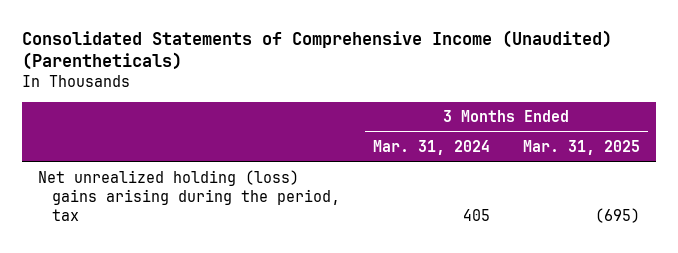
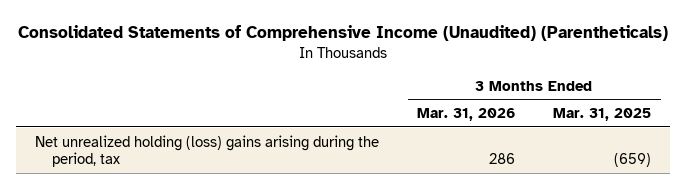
- | 3 Months Ended Mar. 31, 2024 | 3 Months Ended Mar. 31, 2025
+ | 3 Months Ended Mar. 31, 2026 | 3 Months Ended Mar. 31, 2025
- Net unrealized holding (loss) gains arising during the period, tax | 405 | (695)
+ Net unrealized holding (loss) gains arising during the period, tax | 286 | (659)

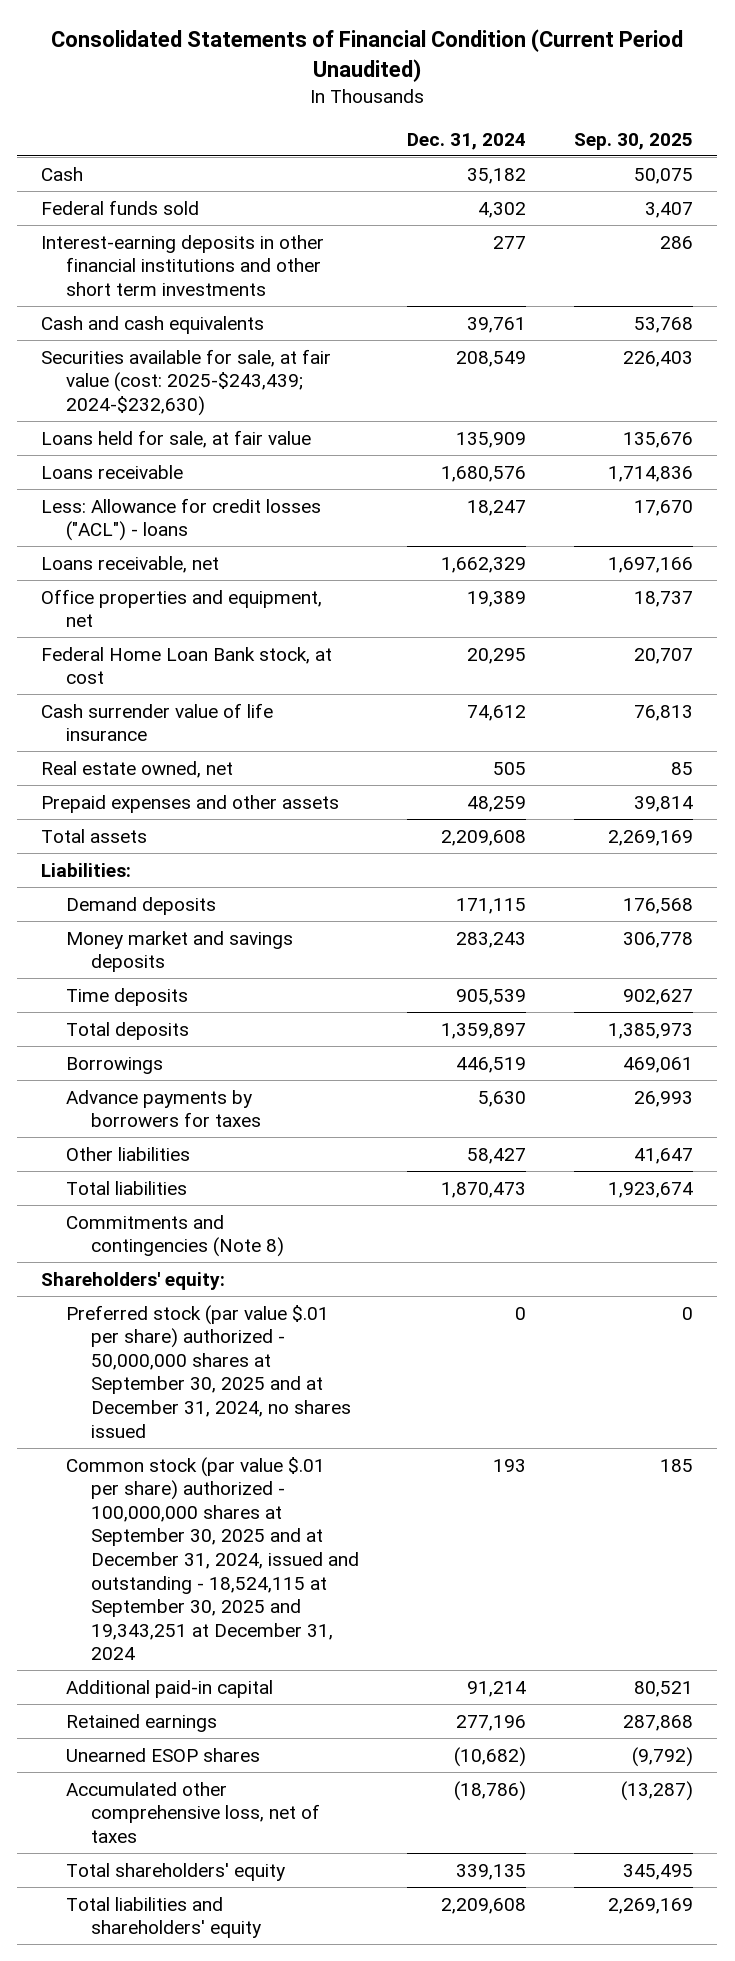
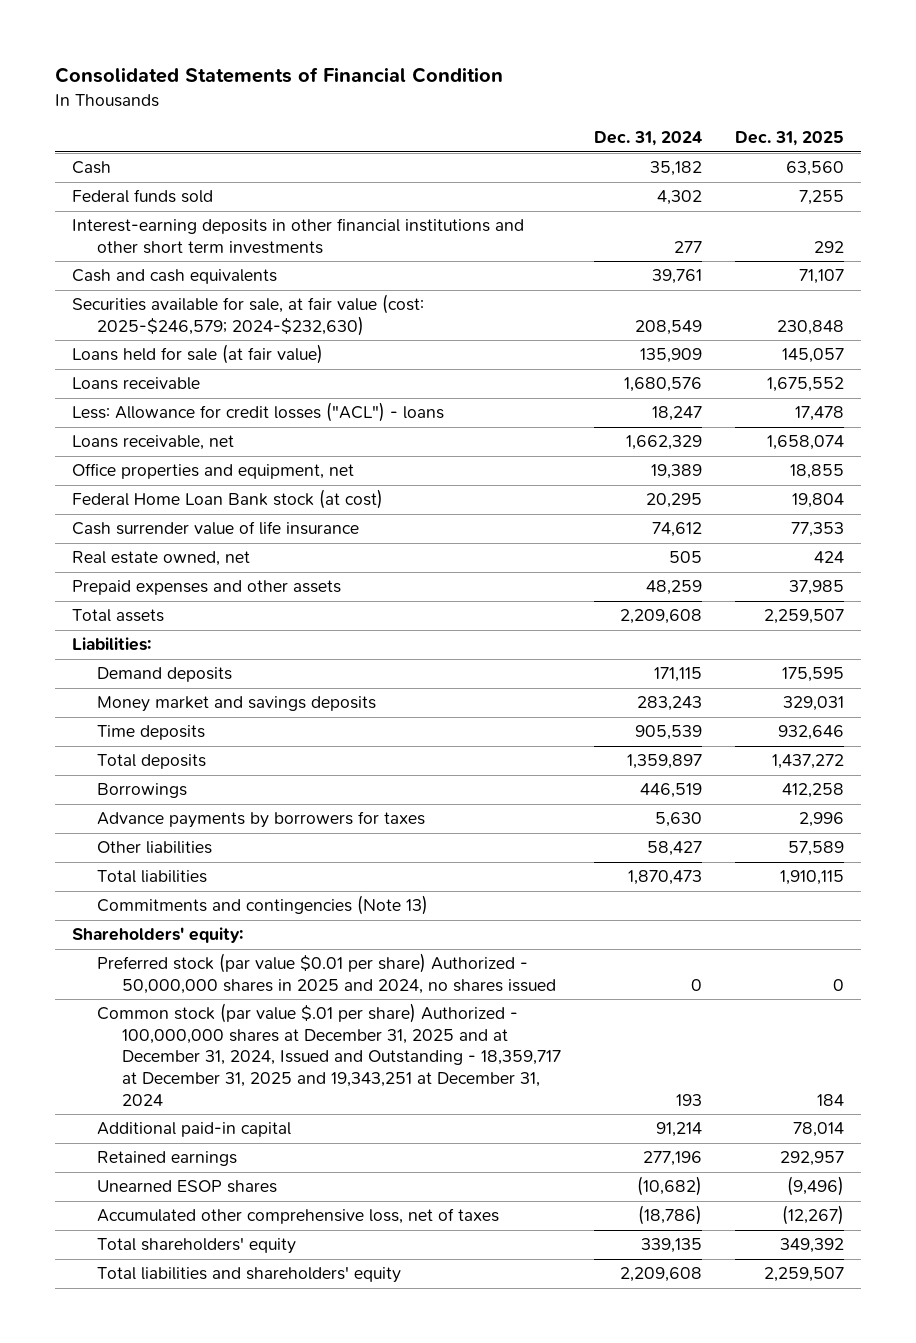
- Consolidated Statements of Financial Condition (Current Period Unaudited)
+ Consolidated Statements of Financial Condition
- | Dec. 31, 2024 | Sep. 30, 2025
+ | Dec. 31, 2024 | Dec. 31, 2025
- Securities available for sale, at fair value (cost: 2025-$243,439; 2024-$232,630) | 208,549 | 226,403
- Loans held for sale, at fair value | 135,909 | 135,676
+ Securities available for sale, at fair value (cost: 2025-$246,579; 2024-$232,630) | 208,549 | 230,848
+ Loans held for sale (at fair value) | 135,909 | 145,057
- Federal Home Loan Bank stock, at cost | 20,295 | 20,707
+ Federal Home Loan Bank stock (at cost) | 20,295 | 19,804
- Commitments and contingencies (Note 8)
+ Commitments and contingencies (Note 13)
- Preferred stock (par value $.01 per share) authorized - 50,000,000 shares at September 30, 2025 and at December 31, 2024, no shares issued | 0 | 0
- Common stock (par value $.01 per share) authorized - 100,000,000 shares at September 30, 2025 and at December 31, 2024, issued and outstanding - 18,524,115 at September 30, 2025 and 19,343,251 at December 31, 2024 | 193 | 185
+ Preferred stock (par value $0.01 per share) Authorized - 50,000,000 shares in 2025 and 2024, no shares issued | 0 | 0
+ Common stock (par value $.01 per share) Authorized - 100,000,000 shares at December 31, 2025 and at December 31, 2024, Issued and Outstanding - 18,359,717 at December 31, 2025 and 19,343,251 at December 31, 2024 | 193 | 184

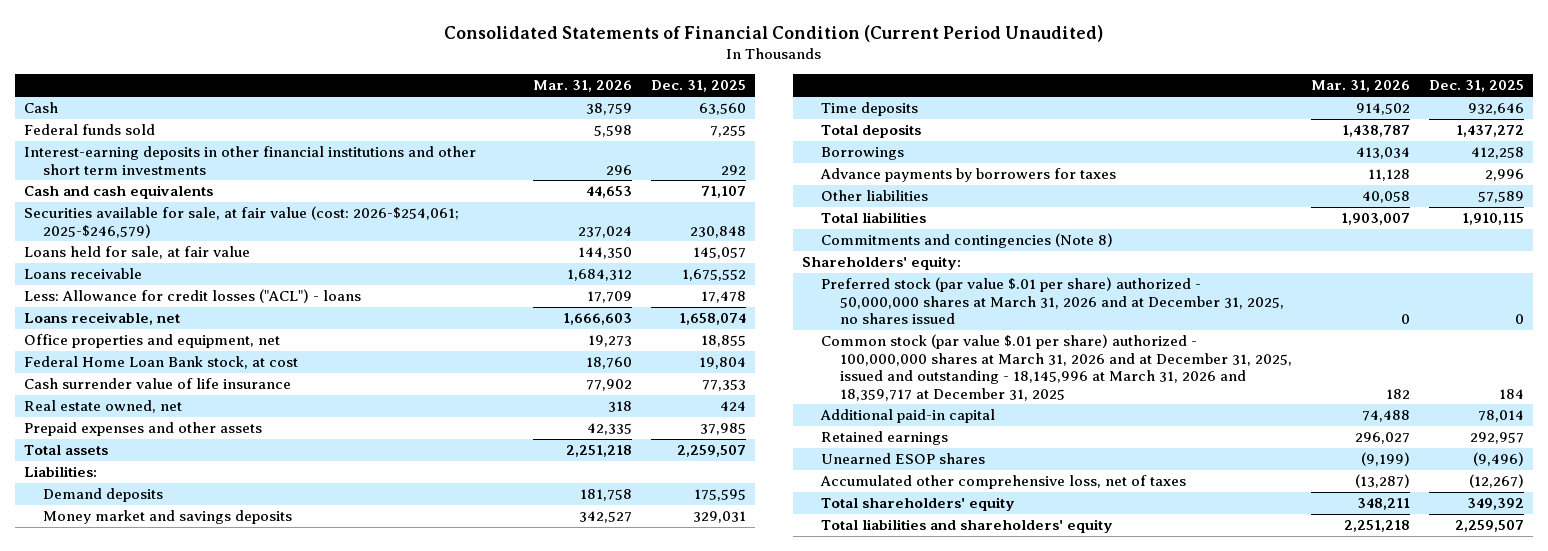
- Consolidated Statements of Financial Condition
+ Consolidated Statements of Financial Condition (Current Period Unaudited)
- | Dec. 31, 2024 | Dec. 31, 2025
+ | Mar. 31, 2026 | Dec. 31, 2025
- Securities available for sale, at fair value (cost: 2025-$246,579; 2024-$232,630) | 208,549 | 230,848
- Loans held for sale (at fair value) | 135,909 | 145,057
+ Securities available for sale, at fair value (cost: 2026-$254,061; 2025-$246,579) | 237,024 | 230,848
+ Loans held for sale, at fair value | 144,350 | 145,057
- Federal Home Loan Bank stock (at cost) | 20,295 | 19,804
+ Federal Home Loan Bank stock, at cost | 18,760 | 19,804
- Commitments and contingencies (Note 13)
+ Commitments and contingencies (Note 8)
- Preferred stock (par value $0.01 per share) Authorized - 50,000,000 shares in 2025 and 2024, no shares issued | 0 | 0
- Common stock (par value $.01 per share) Authorized - 100,000,000 shares at December 31, 2025 and at December 31, 2024, Issued and Outstanding - 18,359,717 at December 31, 2025 and 19,343,251 at December 31, 2024 | 193 | 184
+ Preferred stock (par value $.01 per share) authorized - 50,000,000 shares at March 31, 2026 and at December 31, 2025, no shares issued | 0 | 0
+ Common stock (par value $.01 per share) authorized - 100,000,000 shares at March 31, 2026 and at December 31, 2025, issued and outstanding - 18,145,996 at March 31, 2026 and 18,359,717 at December 31, 2025 | 182 | 184

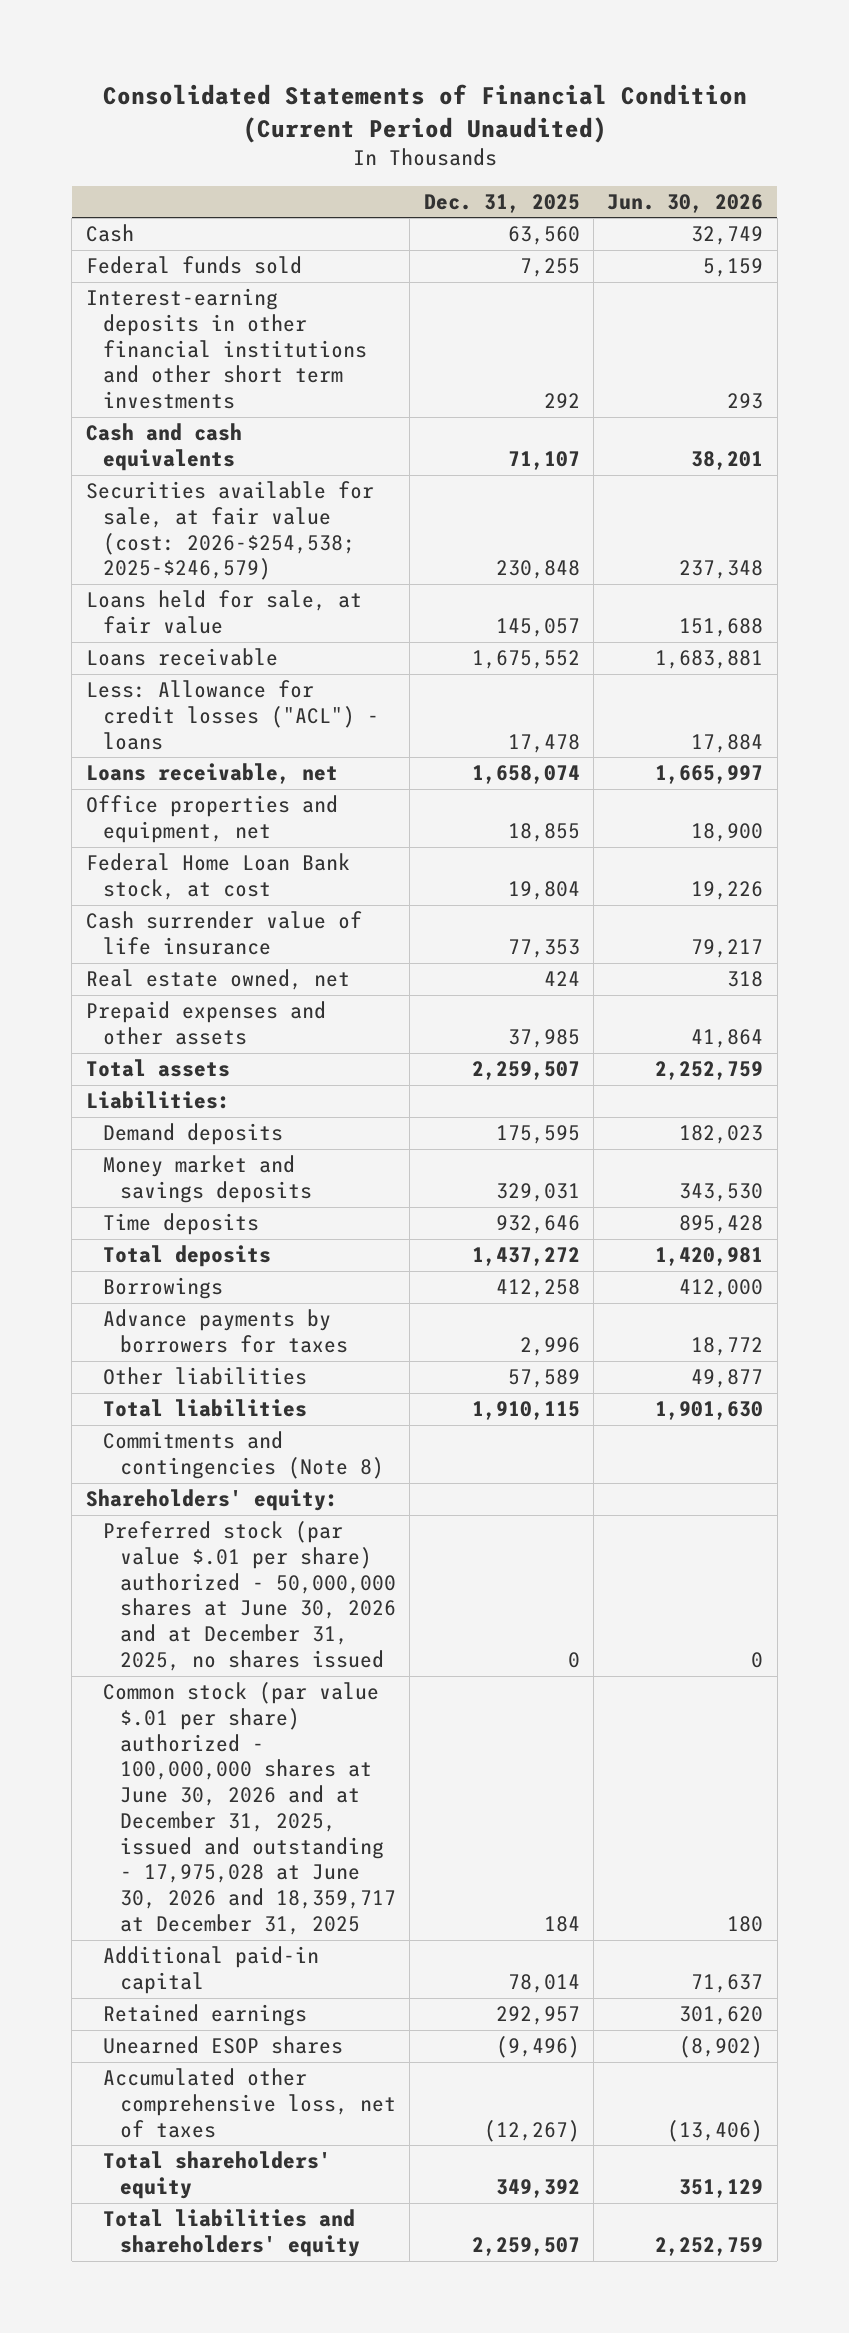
- | Mar. 31, 2026 | Dec. 31, 2025
+ | Dec. 31, 2025 | Jun. 30, 2026
- Securities available for sale, at fair value (cost: 2026-$254,061; 2025-$246,579) | 237,024 | 230,848
+ Securities available for sale, at fair value (cost: 2026-$254,538; 2025-$246,579) | 230,848 | 237,348
- Preferred stock (par value $.01 per share) authorized - 50,000,000 shares at March 31, 2026 and at December 31, 2025, no shares issued | 0 | 0
- Common stock (par value $.01 per share) authorized - 100,000,000 shares at March 31, 2026 and at December 31, 2025, issued and outstanding - 18,145,996 at March 31, 2026 and 18,359,717 at December 31, 2025 | 182 | 184
+ Preferred stock (par value $.01 per share) authorized - 50,000,000 shares at June 30, 2026 and at December 31, 2025, no shares issued | 0 | 0
+ Common stock (par value $.01 per share) authorized - 100,000,000 shares at June 30, 2026 and at December 31, 2025, issued and outstanding - 17,975,028 at June 30, 2026 and 18,359,717 at December 31, 2025 | 184 | 180

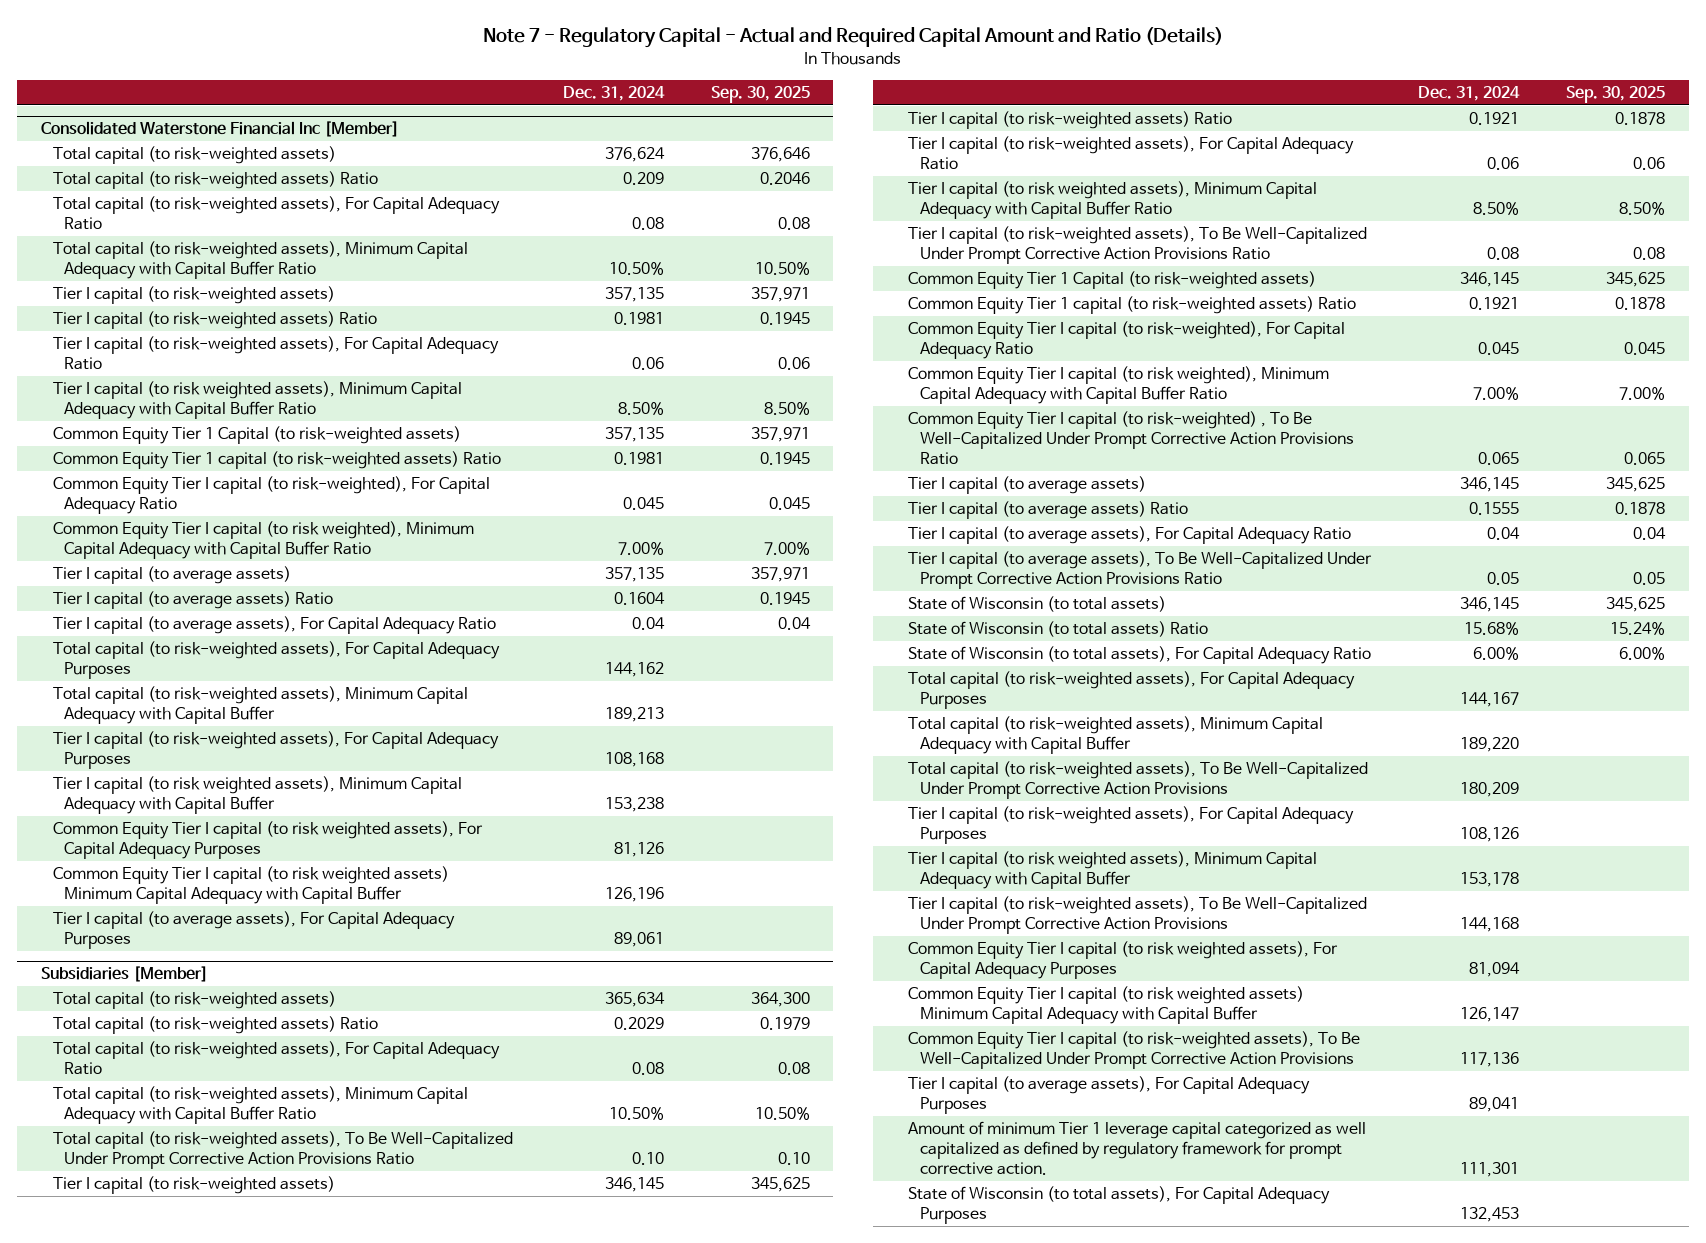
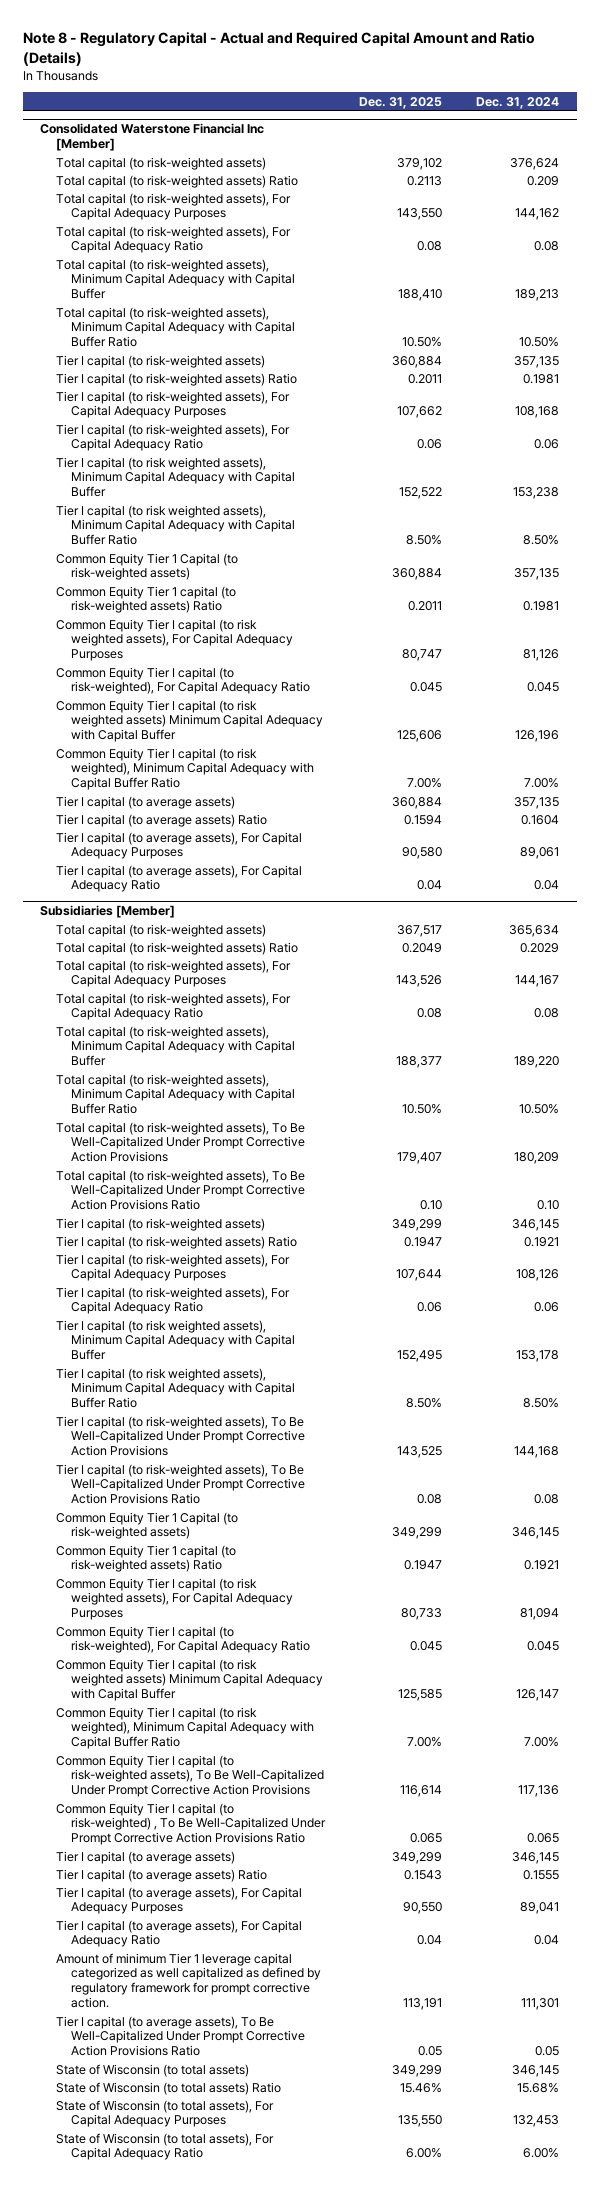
- Note 7 - Regulatory Capital - Actual and Required Capital Amount and Ratio (Details)
+ Note 8 - Regulatory Capital - Actual and Required Capital Amount and Ratio (Details)
- | Dec. 31, 2024 | Sep. 30, 2025
+ | Dec. 31, 2025 | Dec. 31, 2024
@ Consolidated Waterstone Financial Inc [Member]
moved up: Total capital (to risk-weighted assets), For Capital Adequacy Purposes | 143,550 | 144,162
moved up: Total capital (to risk-weighted assets), Minimum Capital Adequacy with Capital Buffer | 188,410 | 189,213
moved up: Tier I capital (to risk-weighted assets), For Capital Adequacy Purposes | 107,662 | 108,168
moved up: Tier I capital (to risk weighted assets), Minimum Capital Adequacy with Capital Buffer | 152,522 | 153,238
moved up: Common Equity Tier I capital (to risk weighted assets), For Capital Adequacy Purposes | 80,747 | 81,126
moved up: Common Equity Tier I capital (to risk weighted assets) Minimum Capital Adequacy with Capital Buffer | 125,606 | 126,196
moved down: Tier I capital (to average assets), For Capital Adequacy Ratio | 0.04 | 0.04
@ Subsidiaries [Member]
moved up: Total capital (to risk-weighted assets), For Capital Adequacy Purposes | 143,526 | 144,167
moved up: Total capital (to risk-weighted assets), Minimum Capital Adequacy with Capital Buffer | 188,377 | 189,220
moved up: Total capital (to risk-weighted assets), To Be Well-Capitalized Under Prompt Corrective Action Provisions | 179,407 | 180,209
moved up: Tier I capital (to risk-weighted assets), For Capital Adequacy Purposes | 107,644 | 108,126
moved up: Tier I capital (to risk weighted assets), Minimum Capital Adequacy with Capital Buffer | 152,495 | 153,178
moved up: Tier I capital (to risk-weighted assets), To Be Well-Capitalized Under Prompt Corrective Action Provisions | 143,525 | 144,168
moved up: Common Equity Tier I capital (to risk weighted assets), For Capital Adequacy Purposes | 80,733 | 81,094
moved up: Common Equity Tier I capital (to risk weighted assets) Minimum Capital Adequacy with Capital Buffer | 125,585 | 126,147
moved up: Common Equity Tier I capital (to risk-weighted assets), To Be Well-Capitalized Under Prompt Corrective Action Provisions | 116,614 | 117,136
moved up: Tier I capital (to average assets), For Capital Adequacy Purposes | 90,550 | 89,041
moved up: Amount of minimum Tier 1 leverage capital categorized as well capitalized as defined by regulatory framework for prompt corrective action. | 113,191 | 111,301
moved down: State of Wisconsin (to total assets), For Capital Adequacy Ratio | 6.00% | 6.00%

